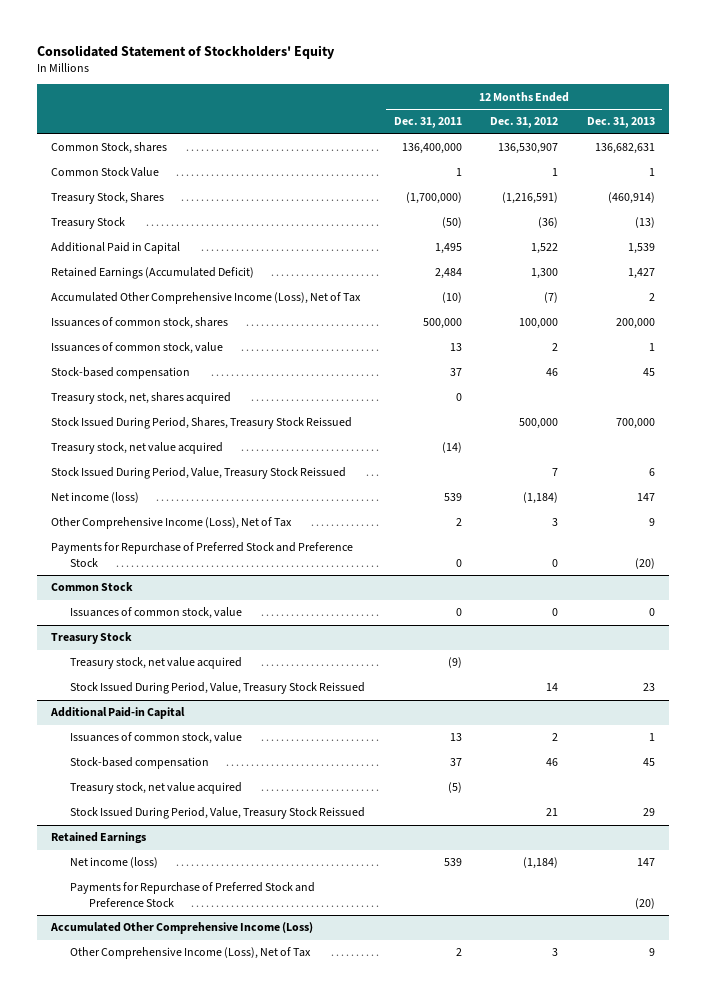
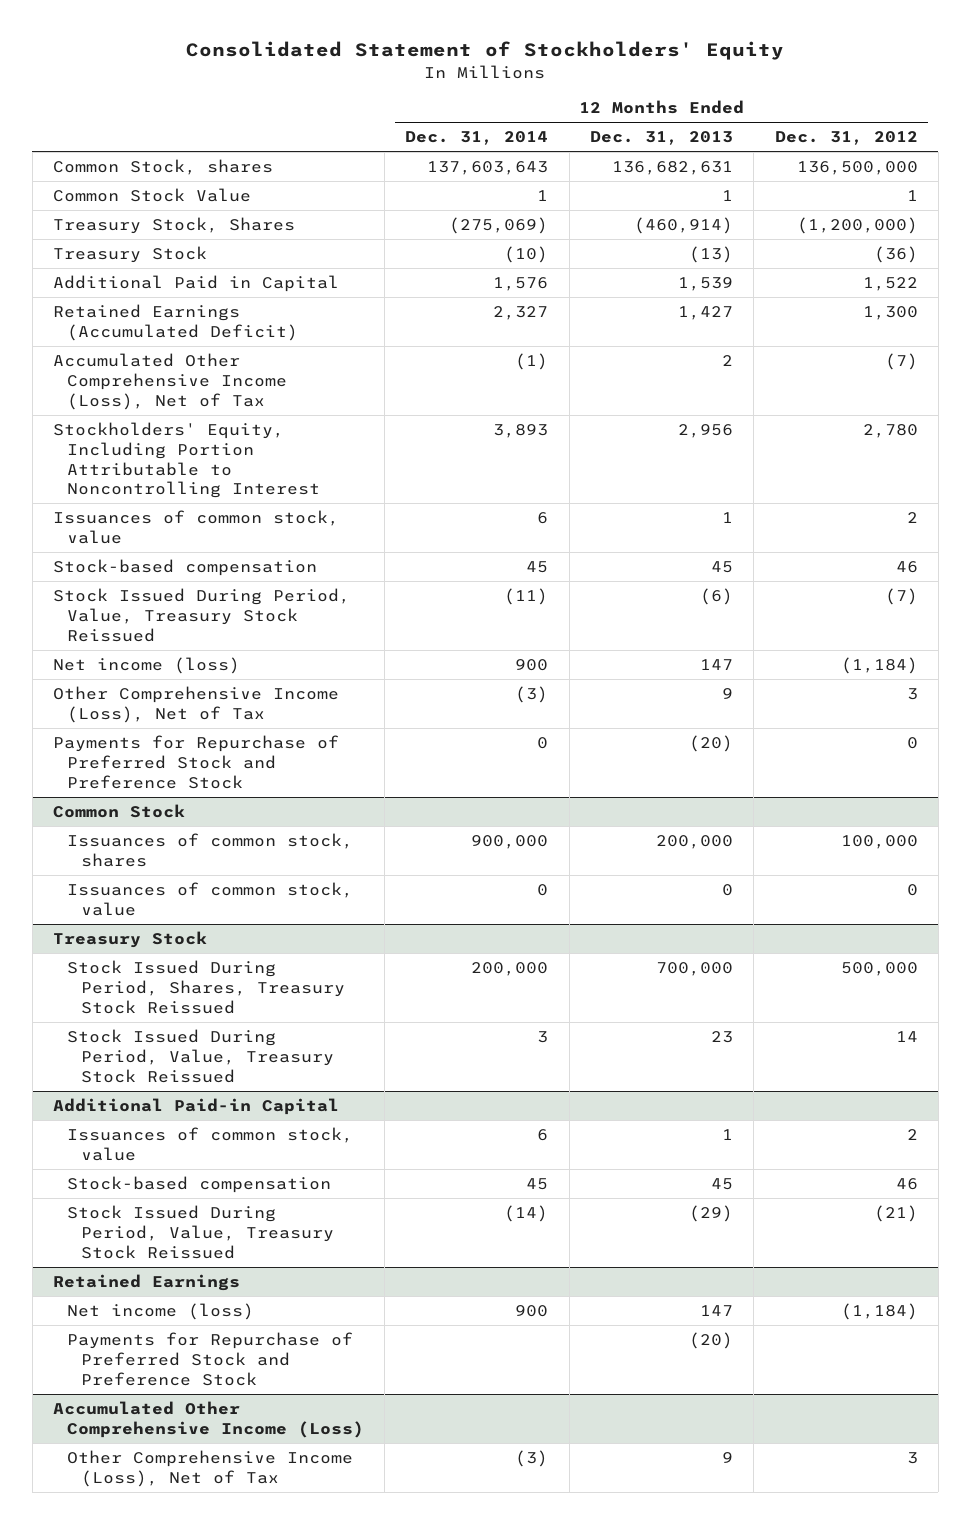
- | 12 Months Ended Dec. 31, 2011 | 12 Months Ended Dec. 31, 2012 | 12 Months Ended Dec. 31, 2013
+ | 12 Months Ended Dec. 31, 2014 | 12 Months Ended Dec. 31, 2013 | 12 Months Ended Dec. 31, 2012
- Common Stock, shares | 136,400,000 | 136,530,907 | 136,682,631
+ Common Stock, shares | 137,603,643 | 136,682,631 | 136,500,000
- Treasury Stock, Shares | (1,700,000) | (1,216,591) | (460,914)
+ Treasury Stock, Shares | (275,069) | (460,914) | (1,200,000)
- Issuances of common stock, shares | 500,000 | 100,000 | 200,000
+ Stockholders' Equity, Including Portion Attributable to Noncontrolling Interest | 3,893 | 2,956 | 2,780
- Treasury stock, net, shares acquired | 0 | |
- Stock Issued During Period, Shares, Treasury Stock Reissued | | 500,000 | 700,000
- Treasury stock, net value acquired | (14) | |
- Stock Issued During Period, Value, Treasury Stock Reissued | | 7 | 6
+ Stock Issued During Period, Value, Treasury Stock Reissued | (11) | (6) | (7)
@ Common Stock
+ Issuances of common stock, shares | 900,000 | 200,000 | 100,000
@ Treasury Stock
- Treasury stock, net value acquired | (9) | |
+ Stock Issued During Period, Shares, Treasury Stock Reissued | 200,000 | 700,000 | 500,000
@ Additional Paid-in Capital
- Treasury stock, net value acquired | (5) | |
- Stock Issued During Period, Value, Treasury Stock Reissued | | 21 | 29
+ Stock Issued During Period, Value, Treasury Stock Reissued | (14) | (29) | (21)

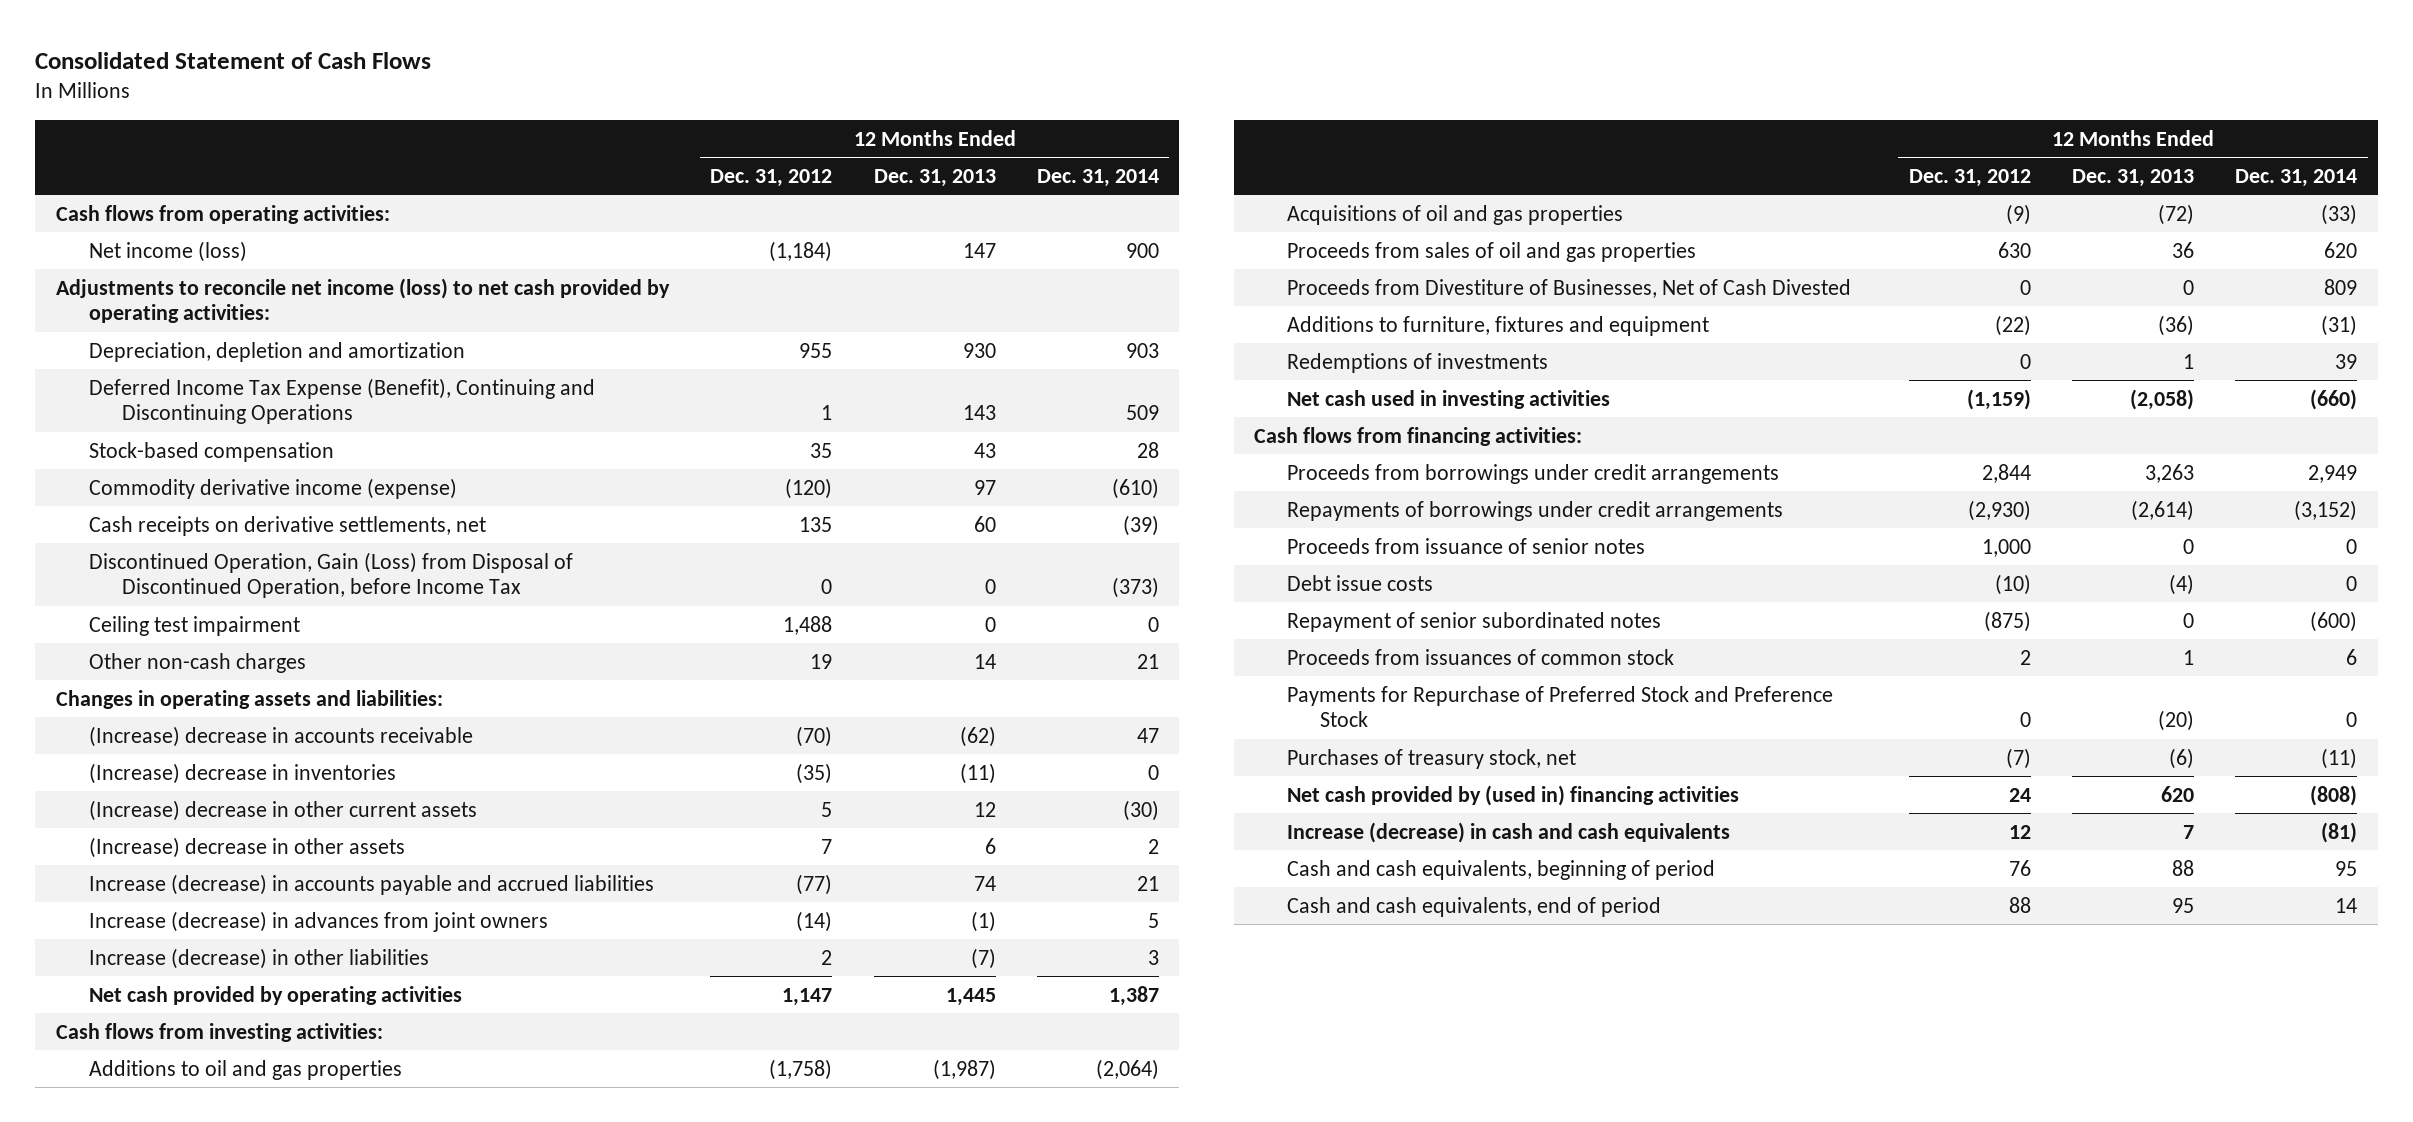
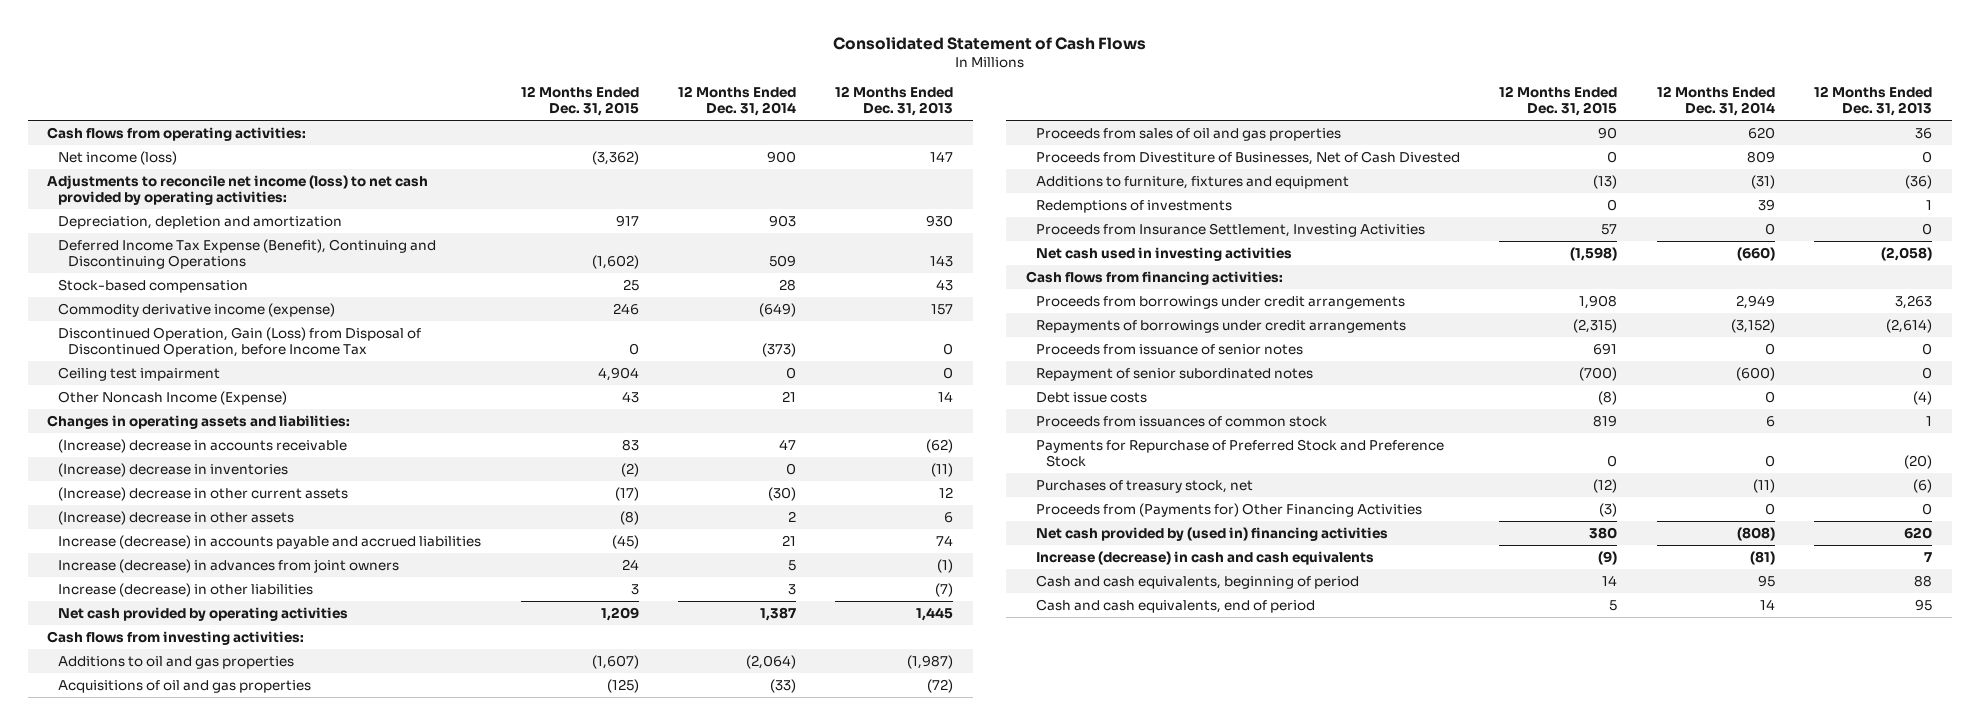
- | 12 Months Ended Dec. 31, 2012 | 12 Months Ended Dec. 31, 2013 | 12 Months Ended Dec. 31, 2014
+ | 12 Months Ended Dec. 31, 2015 | 12 Months Ended Dec. 31, 2014 | 12 Months Ended Dec. 31, 2013
- Commodity derivative income (expense) | (120) | 97 | (610)
- Cash receipts on derivative settlements, net | 135 | 60 | (39)
+ Commodity derivative income (expense) | 246 | (649) | 157
- Other non-cash charges | 19 | 14 | 21
+ Other Noncash Income (Expense) | 43 | 21 | 14
+ Proceeds from Insurance Settlement, Investing Activities | 57 | 0 | 0
moved down: Debt issue costs | (8) | 0 | (4)
+ Proceeds from (Payments for) Other Financing Activities | (3) | 0 | 0

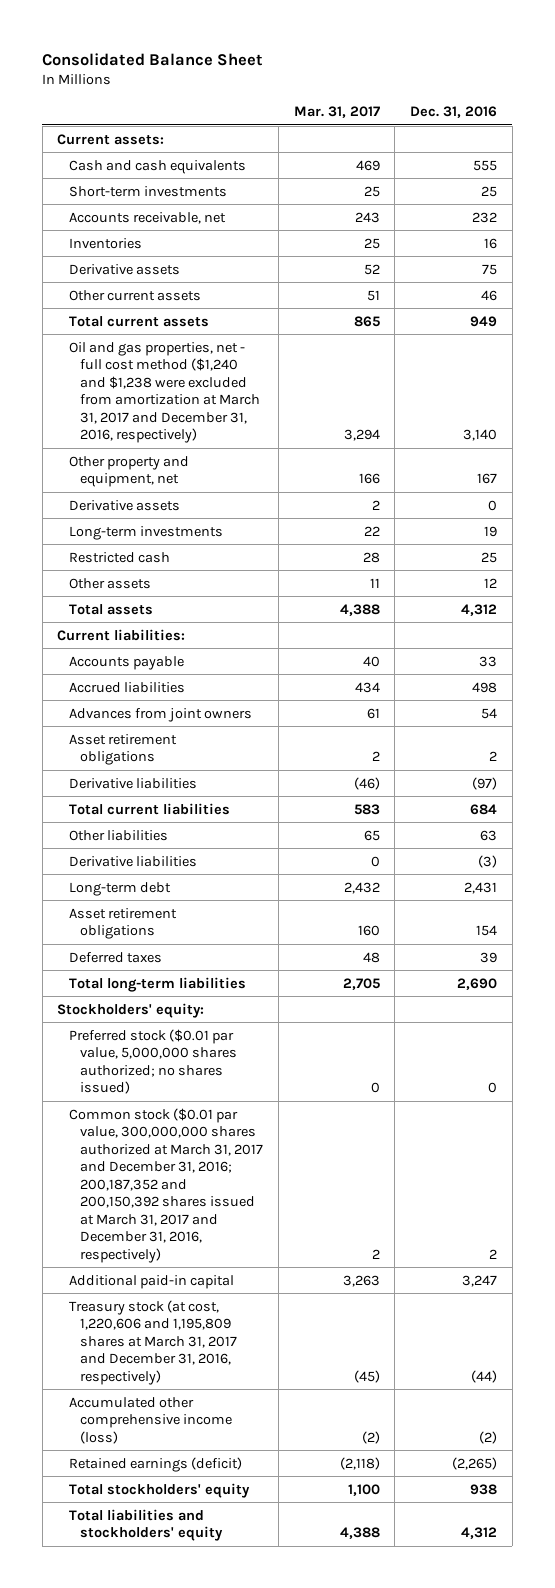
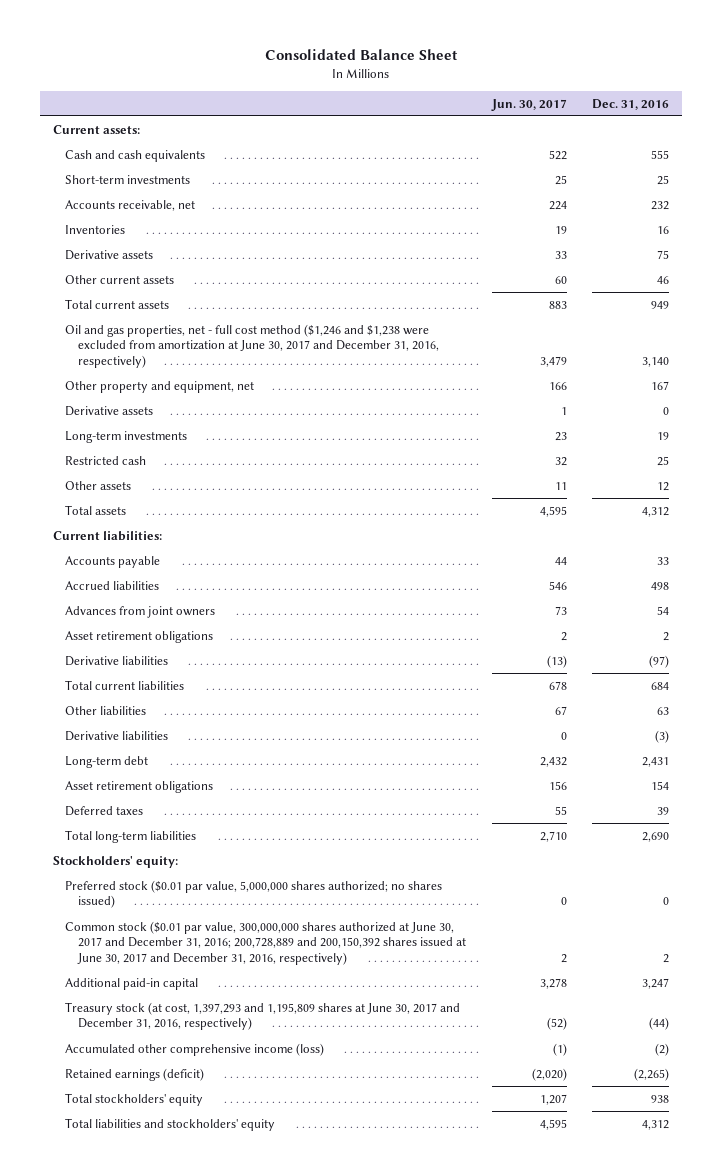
- | Mar. 31, 2017 | Dec. 31, 2016
+ | Jun. 30, 2017 | Dec. 31, 2016
- Oil and gas properties, net - full cost method ($1,240 and $1,238 were excluded from amortization at March 31, 2017 and December 31, 2016, respectively) | 3,294 | 3,140
+ Oil and gas properties, net - full cost method ($1,246 and $1,238 were excluded from amortization at June 30, 2017 and December 31, 2016, respectively) | 3,479 | 3,140
- Common stock ($0.01 par value, 300,000,000 shares authorized at March 31, 2017 and December 31, 2016; 200,187,352 and 200,150,392 shares issued at March 31, 2017 and December 31, 2016, respectively) | 2 | 2
+ Common stock ($0.01 par value, 300,000,000 shares authorized at June 30, 2017 and December 31, 2016; 200,728,889 and 200,150,392 shares issued at June 30, 2017 and December 31, 2016, respectively) | 2 | 2
- Treasury stock (at cost, 1,220,606 and 1,195,809 shares at March 31, 2017 and December 31, 2016, respectively) | (45) | (44)
+ Treasury stock (at cost, 1,397,293 and 1,195,809 shares at June 30, 2017 and December 31, 2016, respectively) | (52) | (44)

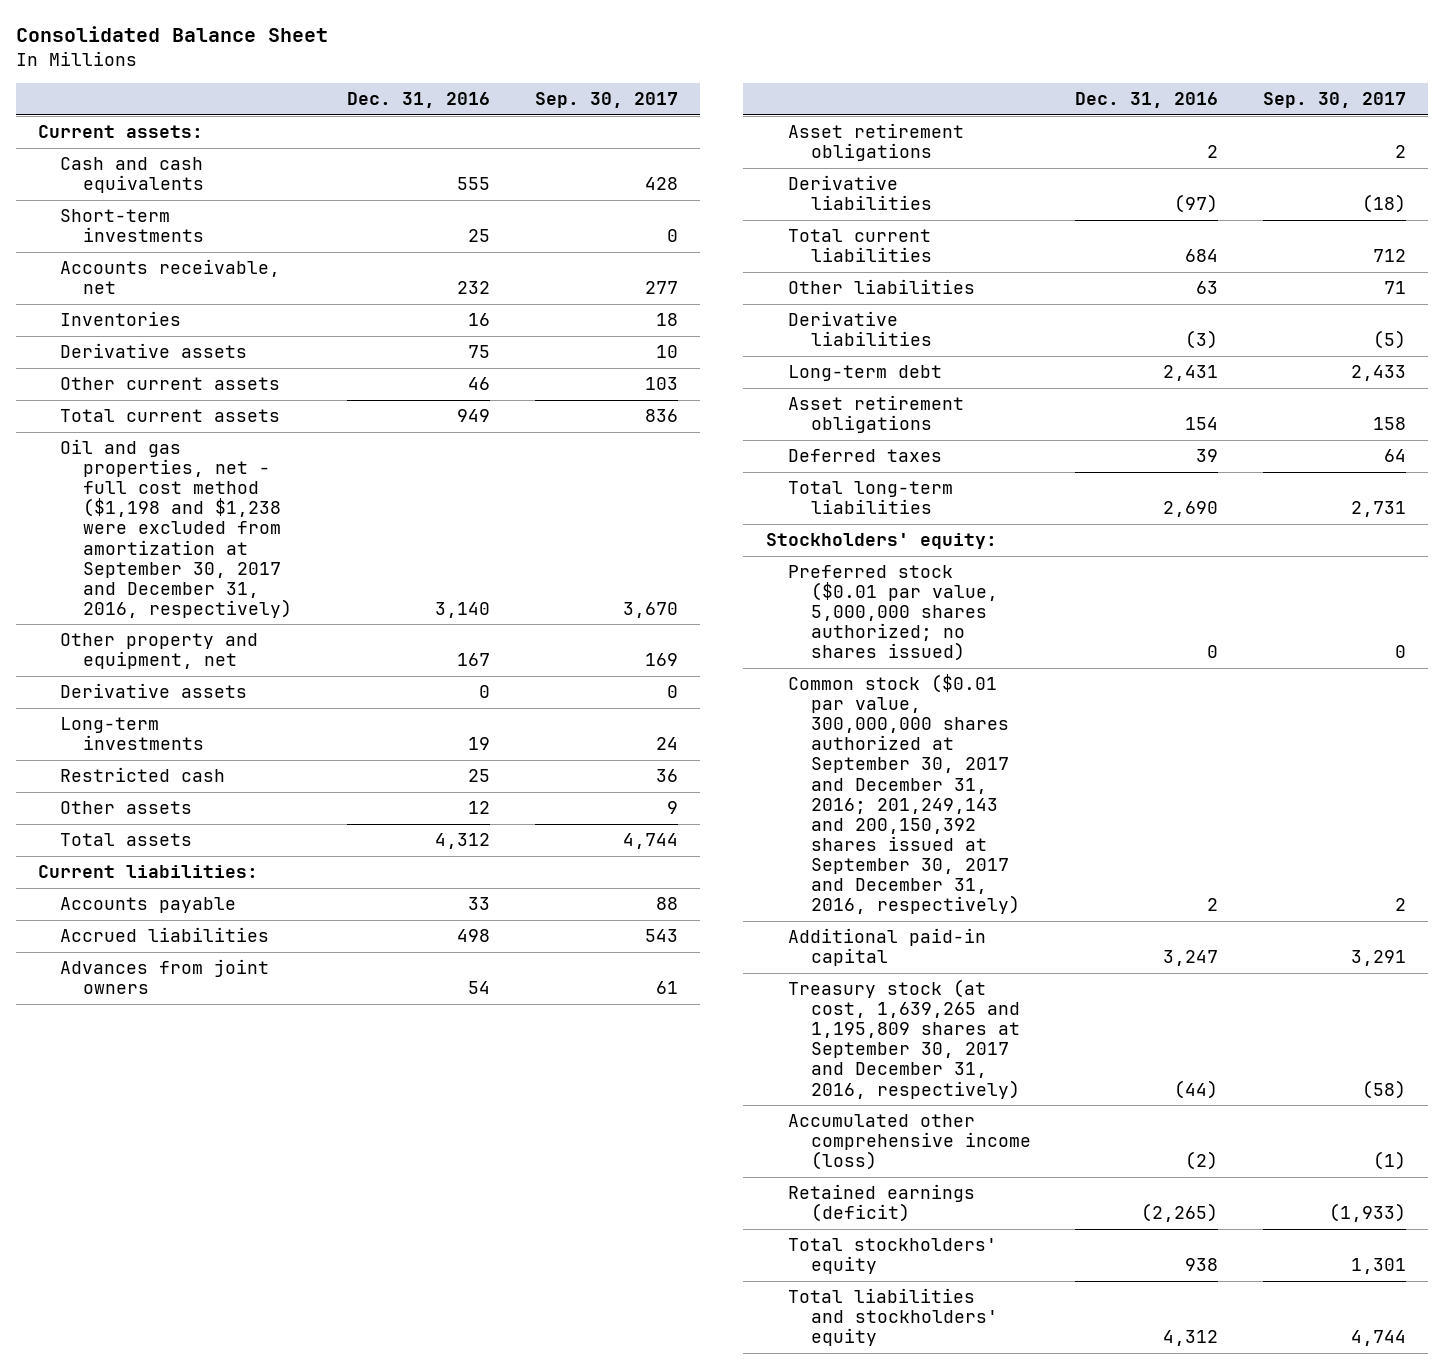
- | Jun. 30, 2017 | Dec. 31, 2016
+ | Dec. 31, 2016 | Sep. 30, 2017
- Oil and gas properties, net - full cost method ($1,246 and $1,238 were excluded from amortization at June 30, 2017 and December 31, 2016, respectively) | 3,479 | 3,140
+ Oil and gas properties, net - full cost method ($1,198 and $1,238 were excluded from amortization at September 30, 2017 and December 31, 2016, respectively) | 3,140 | 3,670
- Common stock ($0.01 par value, 300,000,000 shares authorized at June 30, 2017 and December 31, 2016; 200,728,889 and 200,150,392 shares issued at June 30, 2017 and December 31, 2016, respectively) | 2 | 2
+ Common stock ($0.01 par value, 300,000,000 shares authorized at September 30, 2017 and December 31, 2016; 201,249,143 and 200,150,392 shares issued at September 30, 2017 and December 31, 2016, respectively) | 2 | 2
- Treasury stock (at cost, 1,397,293 and 1,195,809 shares at June 30, 2017 and December 31, 2016, respectively) | (52) | (44)
+ Treasury stock (at cost, 1,639,265 and 1,195,809 shares at September 30, 2017 and December 31, 2016, respectively) | (44) | (58)

